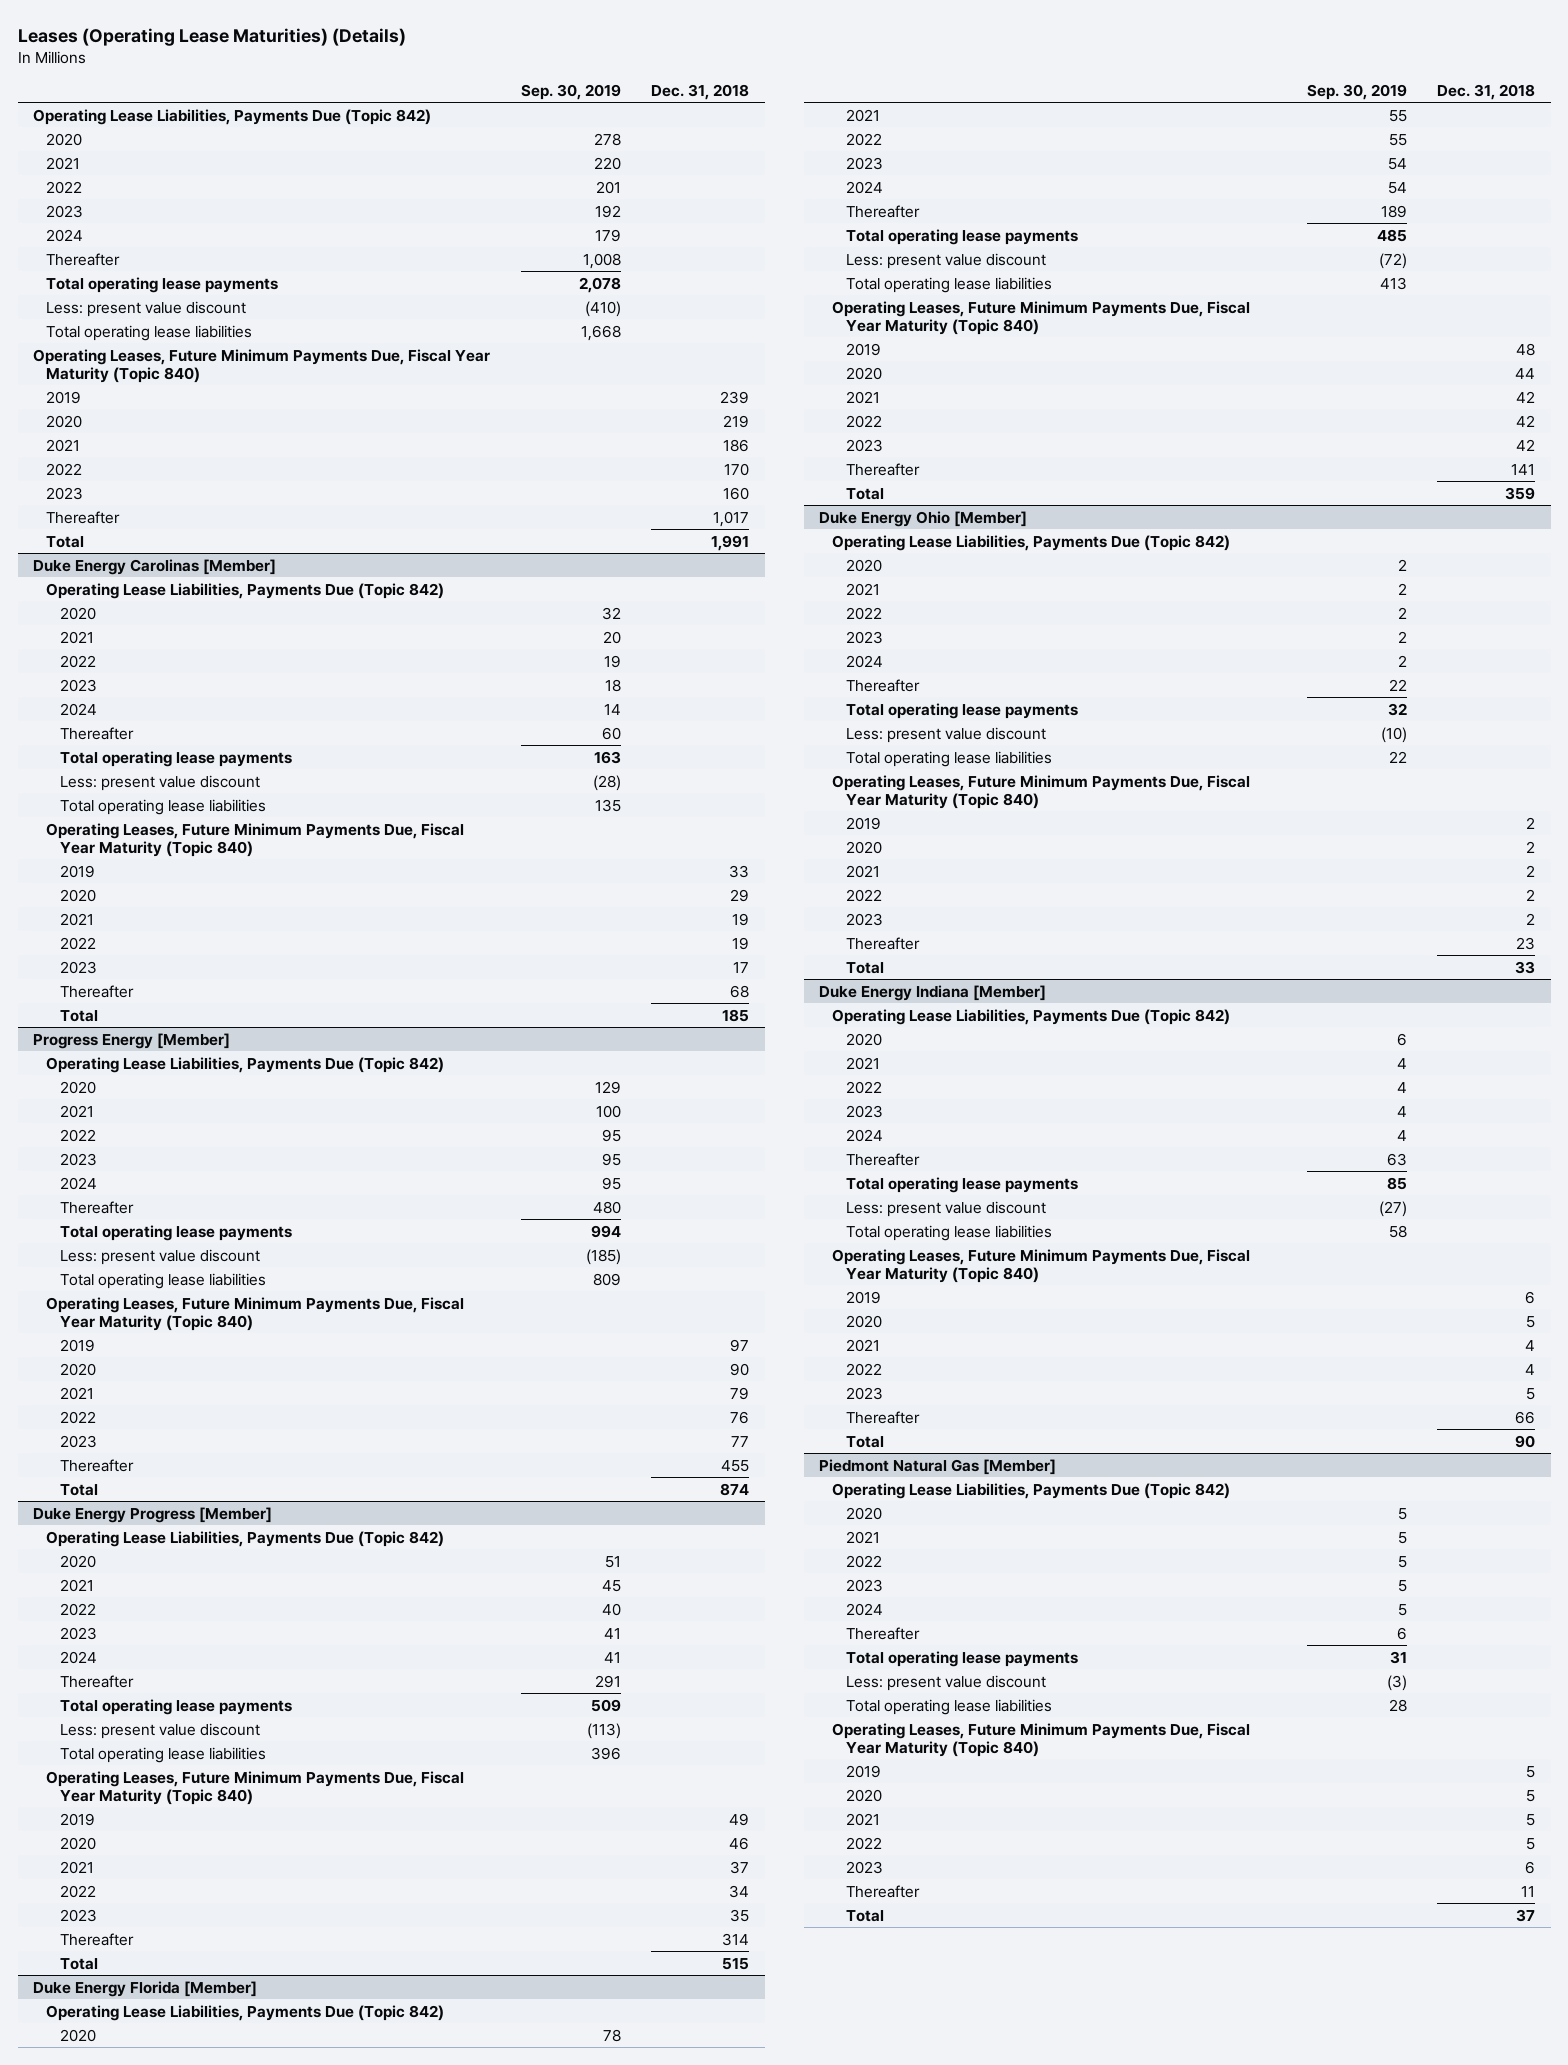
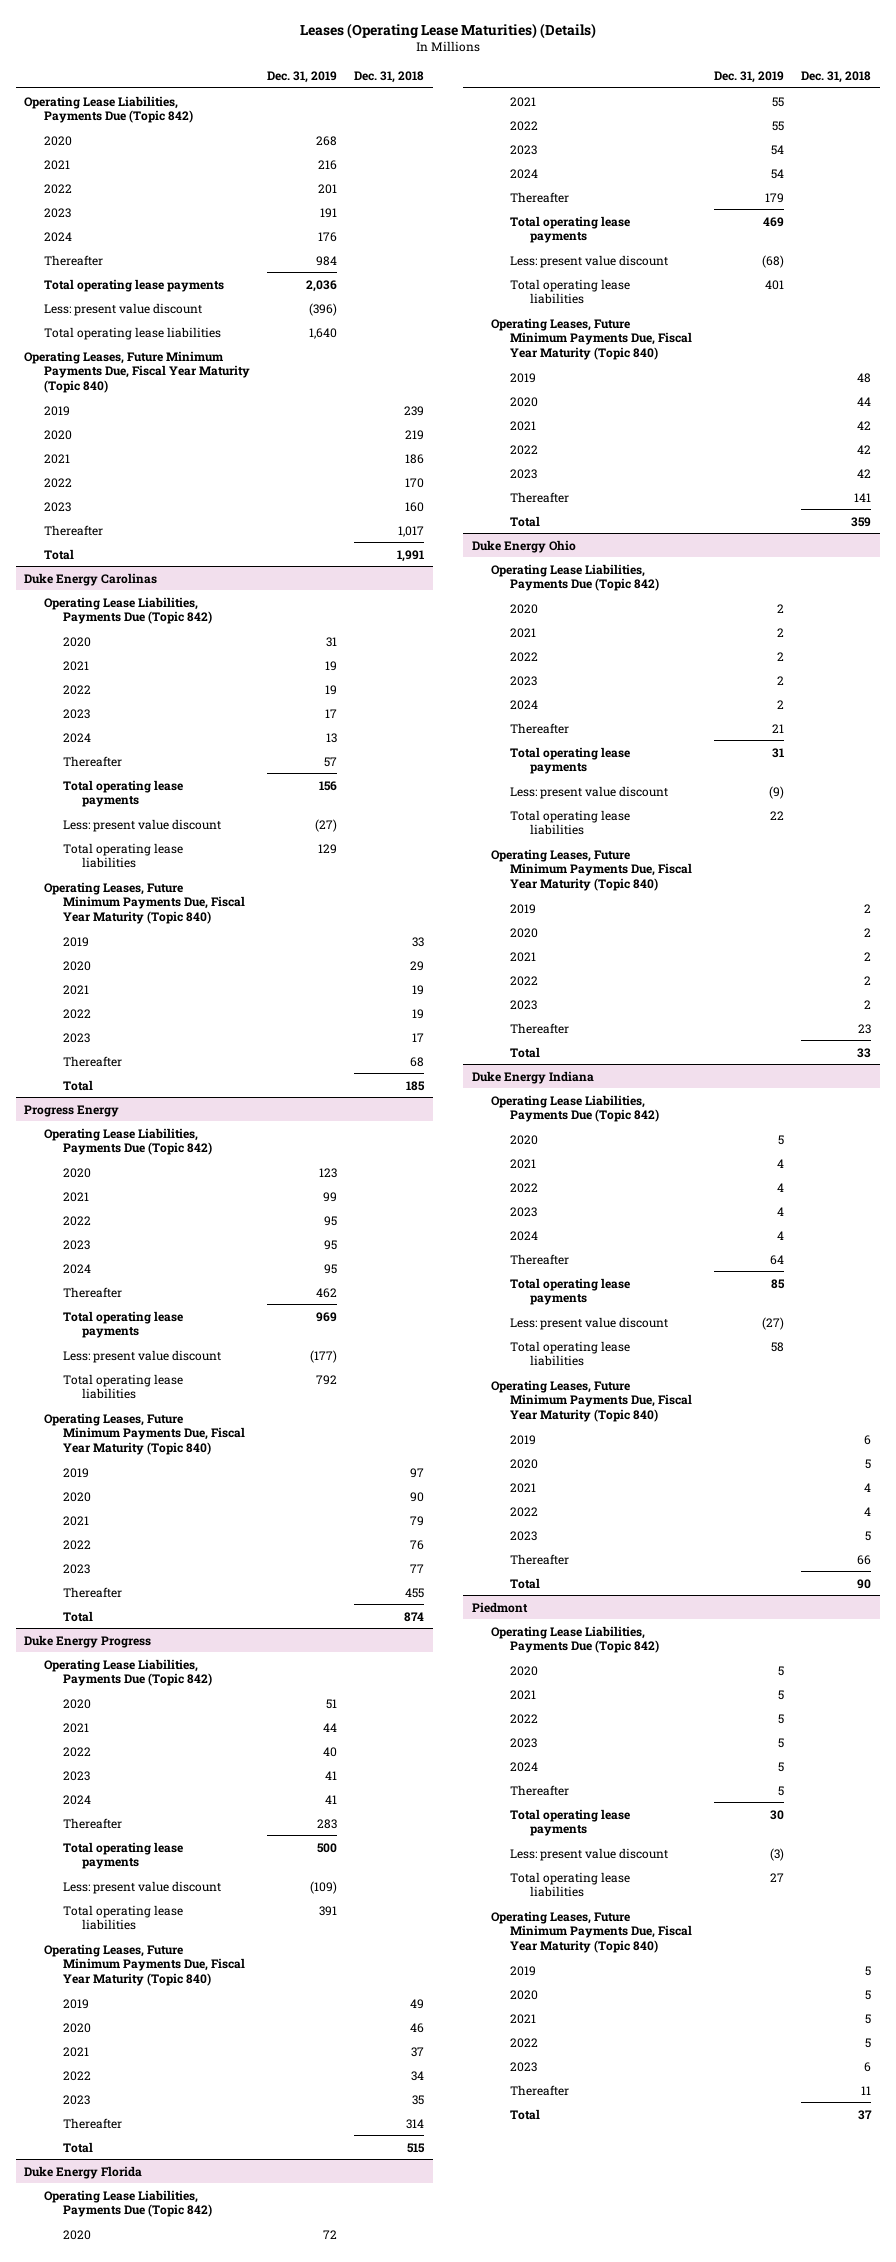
- | Sep. 30, 2019 | Dec. 31, 2018
+ | Dec. 31, 2019 | Dec. 31, 2018
- Duke Energy Carolinas [Member]
+ Duke Energy Carolinas
- Progress Energy [Member]
+ Progress Energy
- Duke Energy Progress [Member]
+ Duke Energy Progress
- Duke Energy Florida [Member]
+ Duke Energy Florida
- Duke Energy Ohio [Member]
+ Duke Energy Ohio
- Duke Energy Indiana [Member]
+ Duke Energy Indiana
- Piedmont Natural Gas [Member]
+ Piedmont

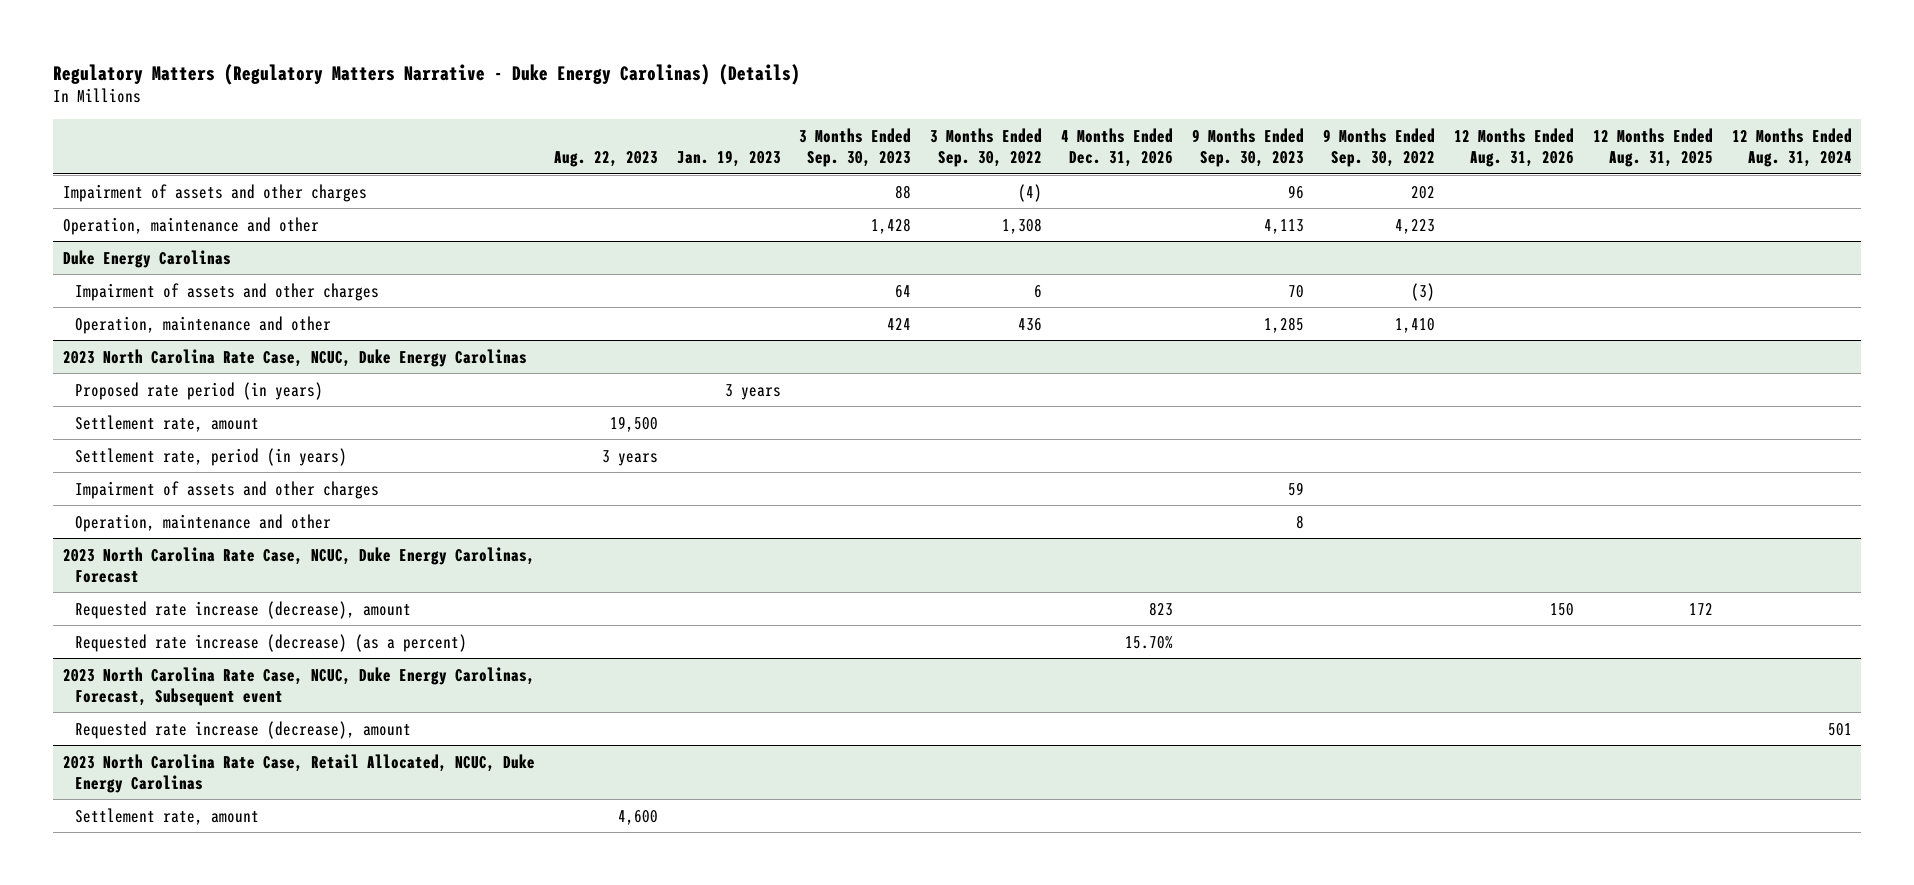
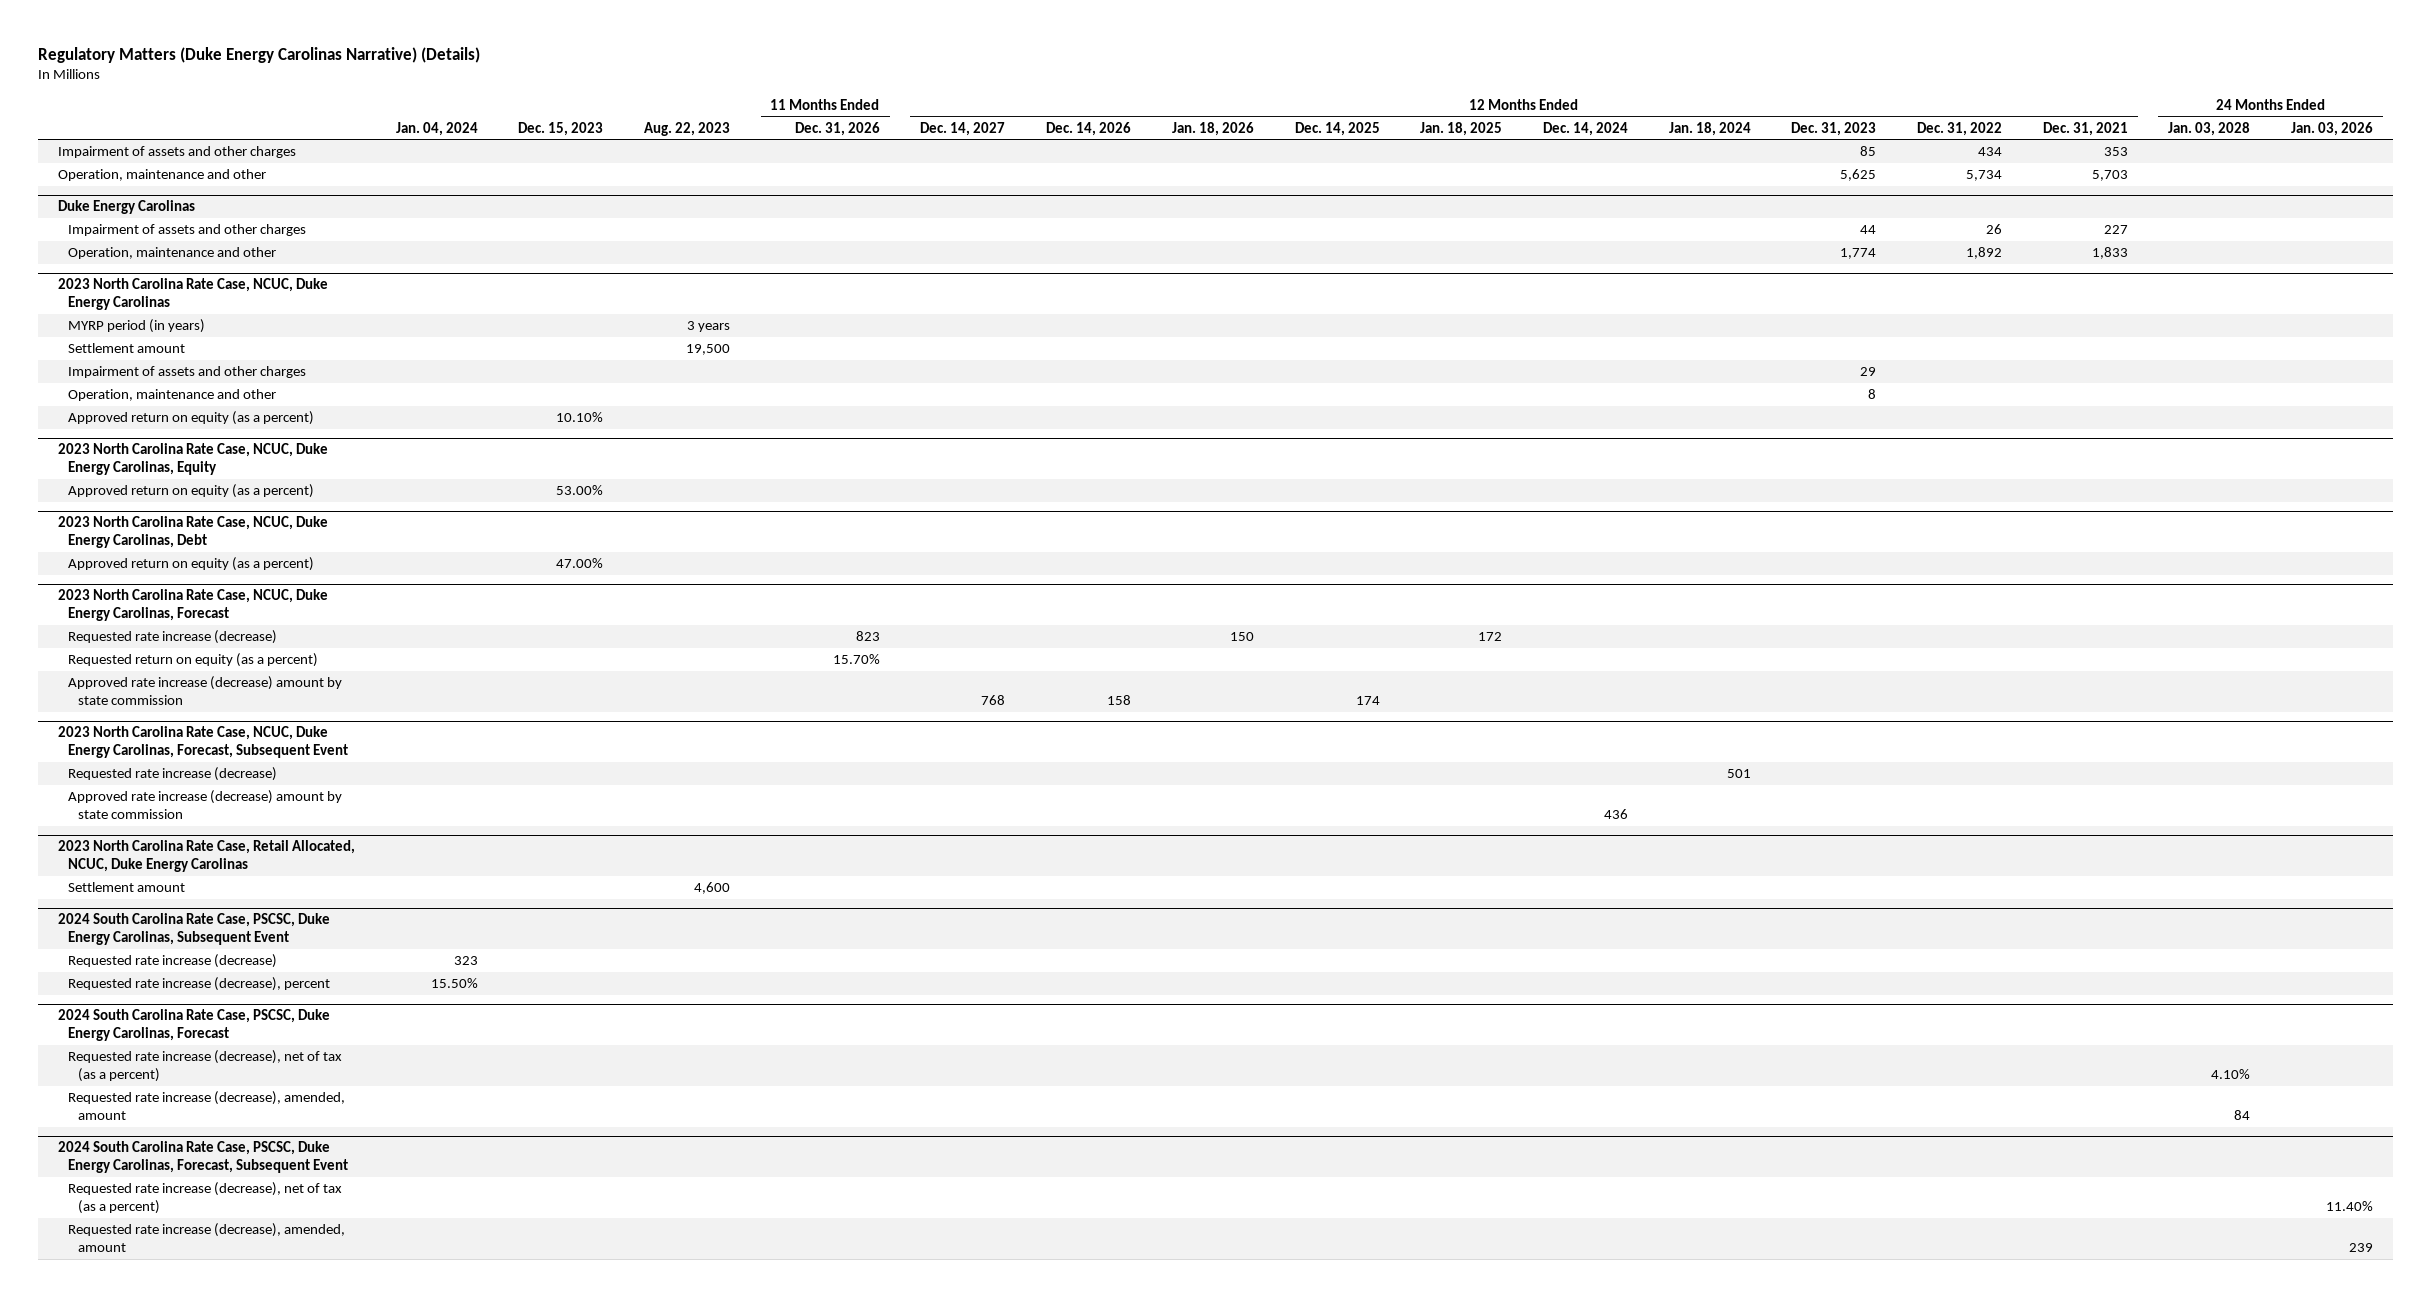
- Regulatory Matters (Regulatory Matters Narrative - Duke Energy Carolinas) (Details)
+ Regulatory Matters (Duke Energy Carolinas Narrative) (Details)
- | Aug. 22, 2023 | Jan. 19, 2023 | 3 Months Ended Sep. 30, 2023 | 3 Months Ended Sep. 30, 2022 | 4 Months Ended Dec. 31, 2026 | 9 Months Ended Sep. 30, 2023 | 9 Months Ended Sep. 30, 2022 | 12 Months Ended Aug. 31, 2026 | 12 Months Ended Aug. 31, 2025 | 12 Months Ended Aug. 31, 2024
+ | Jan. 04, 2024 | Dec. 15, 2023 | Aug. 22, 2023 | 11 Months Ended Dec. 31, 2026 | 12 Months Ended Dec. 14, 2027 | 12 Months Ended Dec. 14, 2026 | 12 Months Ended Jan. 18, 2026 | 12 Months Ended Dec. 14, 2025 | 12 Months Ended Jan. 18, 2025 | 12 Months Ended Dec. 14, 2024 | 12 Months Ended Jan. 18, 2024 | 12 Months Ended Dec. 31, 2023 | 12 Months Ended Dec. 31, 2022 | 12 Months Ended Dec. 31, 2021 | 24 Months Ended Jan. 03, 2028 | 24 Months Ended Jan. 03, 2026
@ 2023 North Carolina Rate Case, NCUC, Duke Energy Carolinas
- Proposed rate period (in years) | | 3 years | | | | | | | |
- Settlement rate, amount | 19,500 | | | | | | | | |
- Settlement rate, period (in years) | 3 years | | | | | | | | |
+ MYRP period (in years) | | | 3 years | | | | | | | | | | | | |
+ Settlement amount | | | 19,500 | | | | | | | | | | | | |
+ Approved return on equity (as a percent) | | 10.10% | | | | | | | | | | | | | |
+ 2023 North Carolina Rate Case, NCUC, Duke Energy Carolinas, Equity
+ Approved return on equity (as a percent) | | 53.00% | | | | | | | | | | | | | |
+ 2023 North Carolina Rate Case, NCUC, Duke Energy Carolinas, Debt
+ Approved return on equity (as a percent) | | 47.00% | | | | | | | | | | | | | |
@ 2023 North Carolina Rate Case, NCUC, Duke Energy Carolinas, Forecast
- Requested rate increase (decrease), amount | | | | | 823 | | | 150 | 172 |
- Requested rate increase (decrease) (as a percent) | | | | | 15.70% | | | | |
- 2023 North Carolina Rate Case, NCUC, Duke Energy Carolinas, Forecast, Subsequent event
- Requested rate increase (decrease), amount | | | | | | | | | | 501
@ 2023 North Carolina Rate Case, NCUC, Duke Energy Carolinas, Forecast
+ Requested rate increase (decrease) | | | | 823 | | | 150 | | 172 | | | | | | |
+ Requested return on equity (as a percent) | | | | 15.70% | | | | | | | | | | | |
+ Approved rate increase (decrease) amount by state commission | | | | | 768 | 158 | | 174 | | | | | | | |
+ 2023 North Carolina Rate Case, NCUC, Duke Energy Carolinas, Forecast, Subsequent Event
+ Requested rate increase (decrease) | | | | | | | | | | | 501 | | | | |
+ Approved rate increase (decrease) amount by state commission | | | | | | | | | | 436 | | | | | |
@ 2023 North Carolina Rate Case, Retail Allocated, NCUC, Duke Energy Carolinas
- Settlement rate, amount | 4,600 | | | | | | | | |
+ Settlement amount | | | 4,600 | | | | | | | | | | | | |
+ 2024 South Carolina Rate Case, PSCSC, Duke Energy Carolinas, Subsequent Event
+ Requested rate increase (decrease) | 323 | | | | | | | | | | | | | | |
+ Requested rate increase (decrease), percent | 15.50% | | | | | | | | | | | | | | |
+ 2024 South Carolina Rate Case, PSCSC, Duke Energy Carolinas, Forecast
+ Requested rate increase (decrease), net of tax (as a percent) | | | | | | | | | | | | | | | 4.10% |
+ Requested rate increase (decrease), amended, amount | | | | | | | | | | | | | | | 84 |
+ 2024 South Carolina Rate Case, PSCSC, Duke Energy Carolinas, Forecast, Subsequent Event
+ Requested rate increase (decrease), net of tax (as a percent) | | | | | | | | | | | | | | | | 11.40%
+ Requested rate increase (decrease), amended, amount | | | | | | | | | | | | | | | | 239

